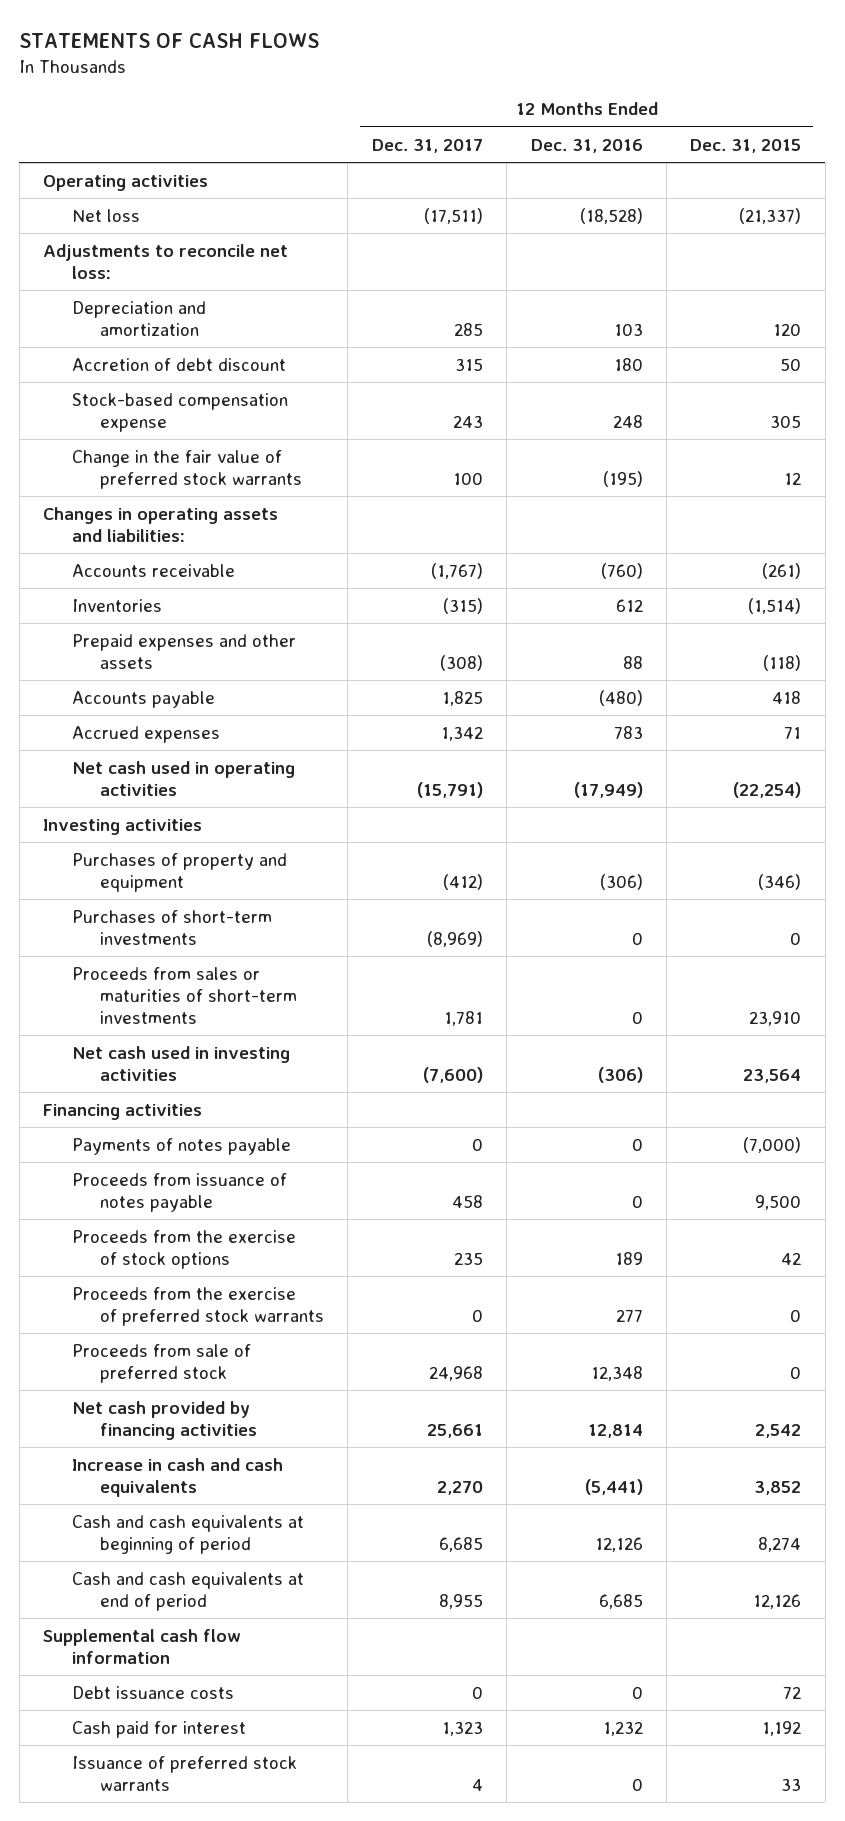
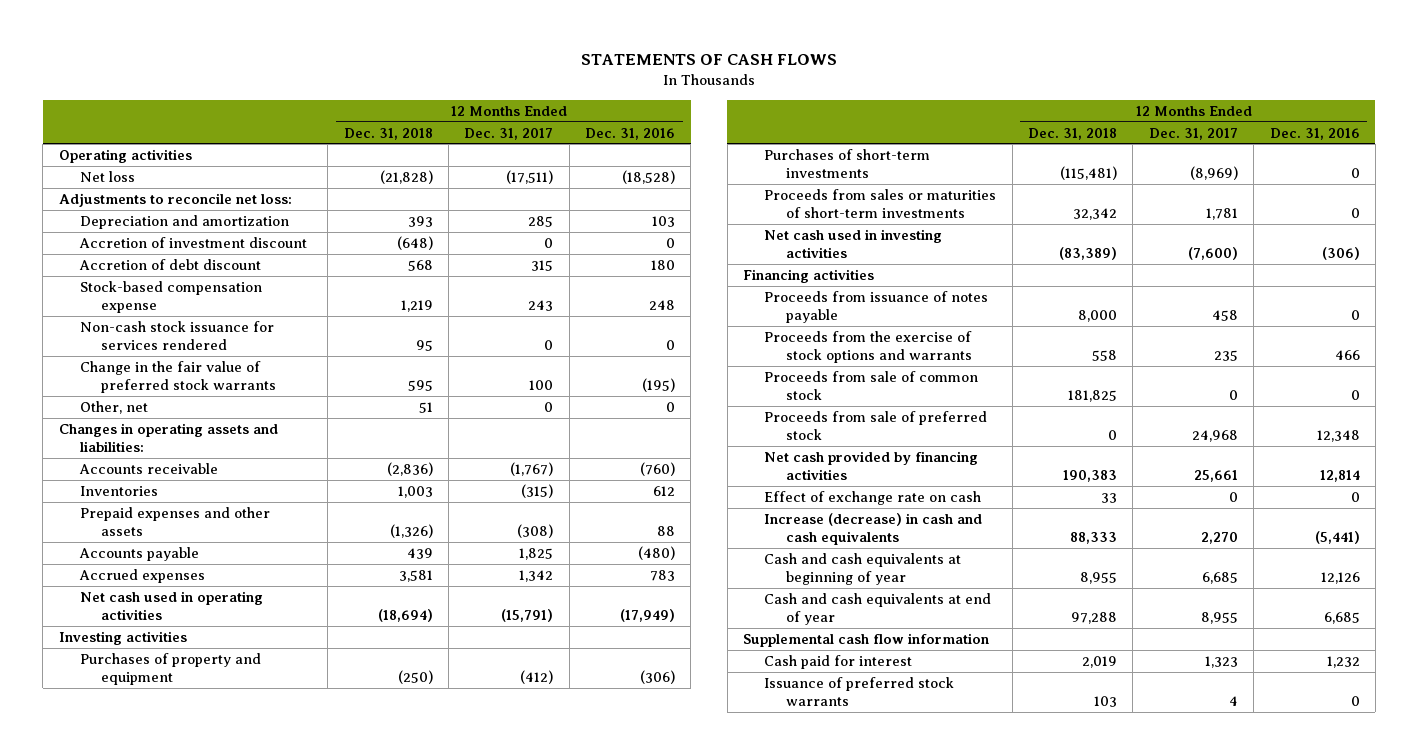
- | 12 Months Ended Dec. 31, 2017 | 12 Months Ended Dec. 31, 2016 | 12 Months Ended Dec. 31, 2015
+ | 12 Months Ended Dec. 31, 2018 | 12 Months Ended Dec. 31, 2017 | 12 Months Ended Dec. 31, 2016
+ Accretion of investment discount | (648) | 0 | 0
+ Non-cash stock issuance for services rendered | 95 | 0 | 0
+ Other, net | 51 | 0 | 0
- Payments of notes payable | 0 | 0 | (7,000)
- Proceeds from the exercise of stock options | 235 | 189 | 42
- Proceeds from the exercise of preferred stock warrants | 0 | 277 | 0
+ Proceeds from the exercise of stock options and warrants | 558 | 235 | 466
+ Proceeds from sale of common stock | 181,825 | 0 | 0
- Increase in cash and cash equivalents | 2,270 | (5,441) | 3,852
- Cash and cash equivalents at beginning of period | 6,685 | 12,126 | 8,274
- Cash and cash equivalents at end of period | 8,955 | 6,685 | 12,126
+ Effect of exchange rate on cash | 33 | 0 | 0
+ Increase (decrease) in cash and cash equivalents | 88,333 | 2,270 | (5,441)
+ Cash and cash equivalents at beginning of year | 8,955 | 6,685 | 12,126
+ Cash and cash equivalents at end of year | 97,288 | 8,955 | 6,685
- Debt issuance costs | 0 | 0 | 72

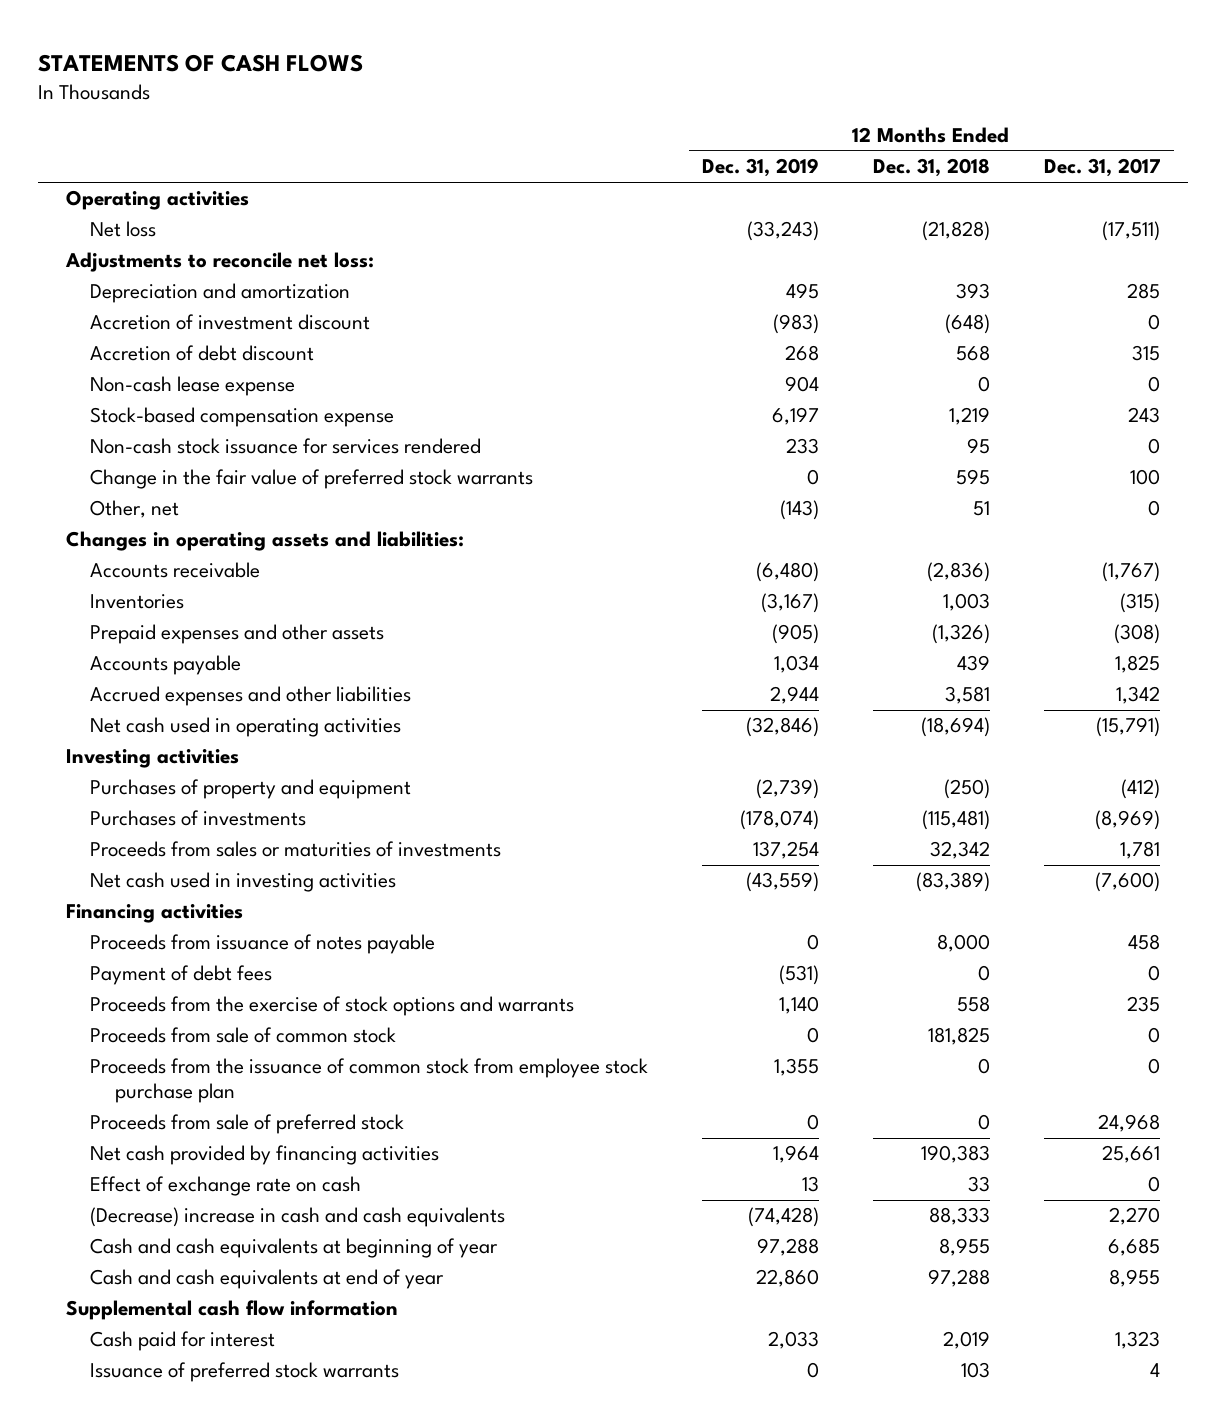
- | 12 Months Ended Dec. 31, 2018 | 12 Months Ended Dec. 31, 2017 | 12 Months Ended Dec. 31, 2016
+ | 12 Months Ended Dec. 31, 2019 | 12 Months Ended Dec. 31, 2018 | 12 Months Ended Dec. 31, 2017
+ Non-cash lease expense | 904 | 0 | 0
- Accrued expenses | 3,581 | 1,342 | 783
+ Accrued expenses and other liabilities | 2,944 | 3,581 | 1,342
- Purchases of short-term investments | (115,481) | (8,969) | 0
- Proceeds from sales or maturities of short-term investments | 32,342 | 1,781 | 0
+ Purchases of investments | (178,074) | (115,481) | (8,969)
+ Proceeds from sales or maturities of investments | 137,254 | 32,342 | 1,781
+ Payment of debt fees | (531) | 0 | 0
+ Proceeds from the issuance of common stock from employee stock purchase plan | 1,355 | 0 | 0
- Increase (decrease) in cash and cash equivalents | 88,333 | 2,270 | (5,441)
+ (Decrease) increase in cash and cash equivalents | (74,428) | 88,333 | 2,270

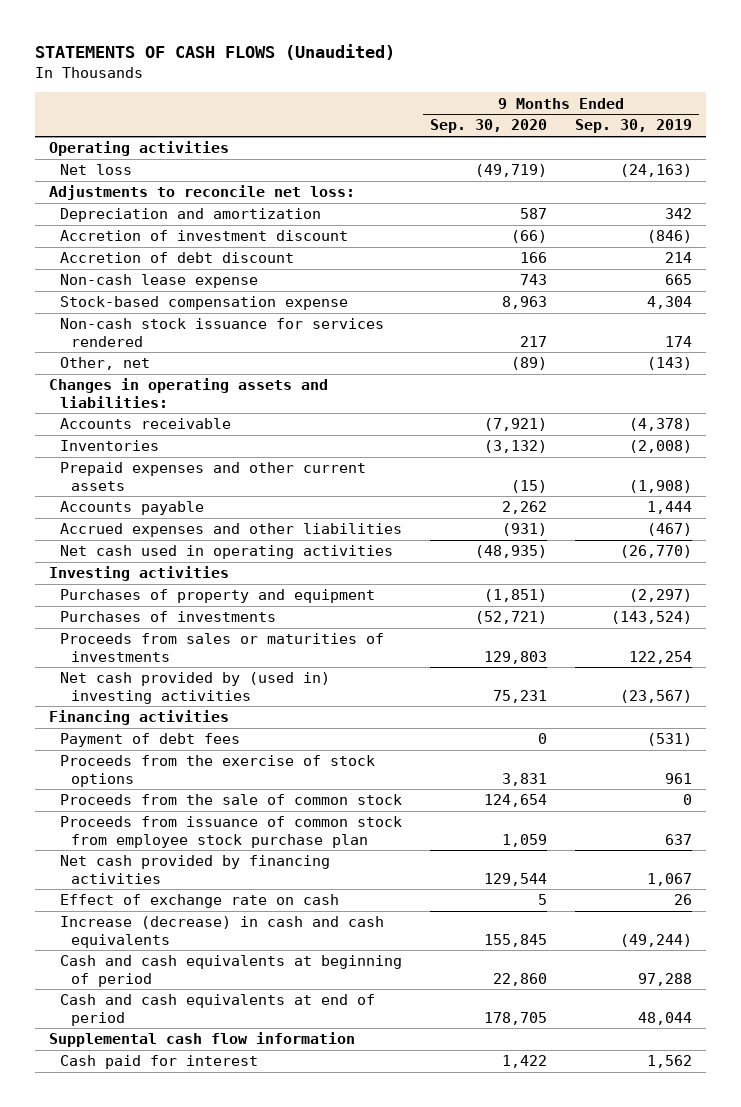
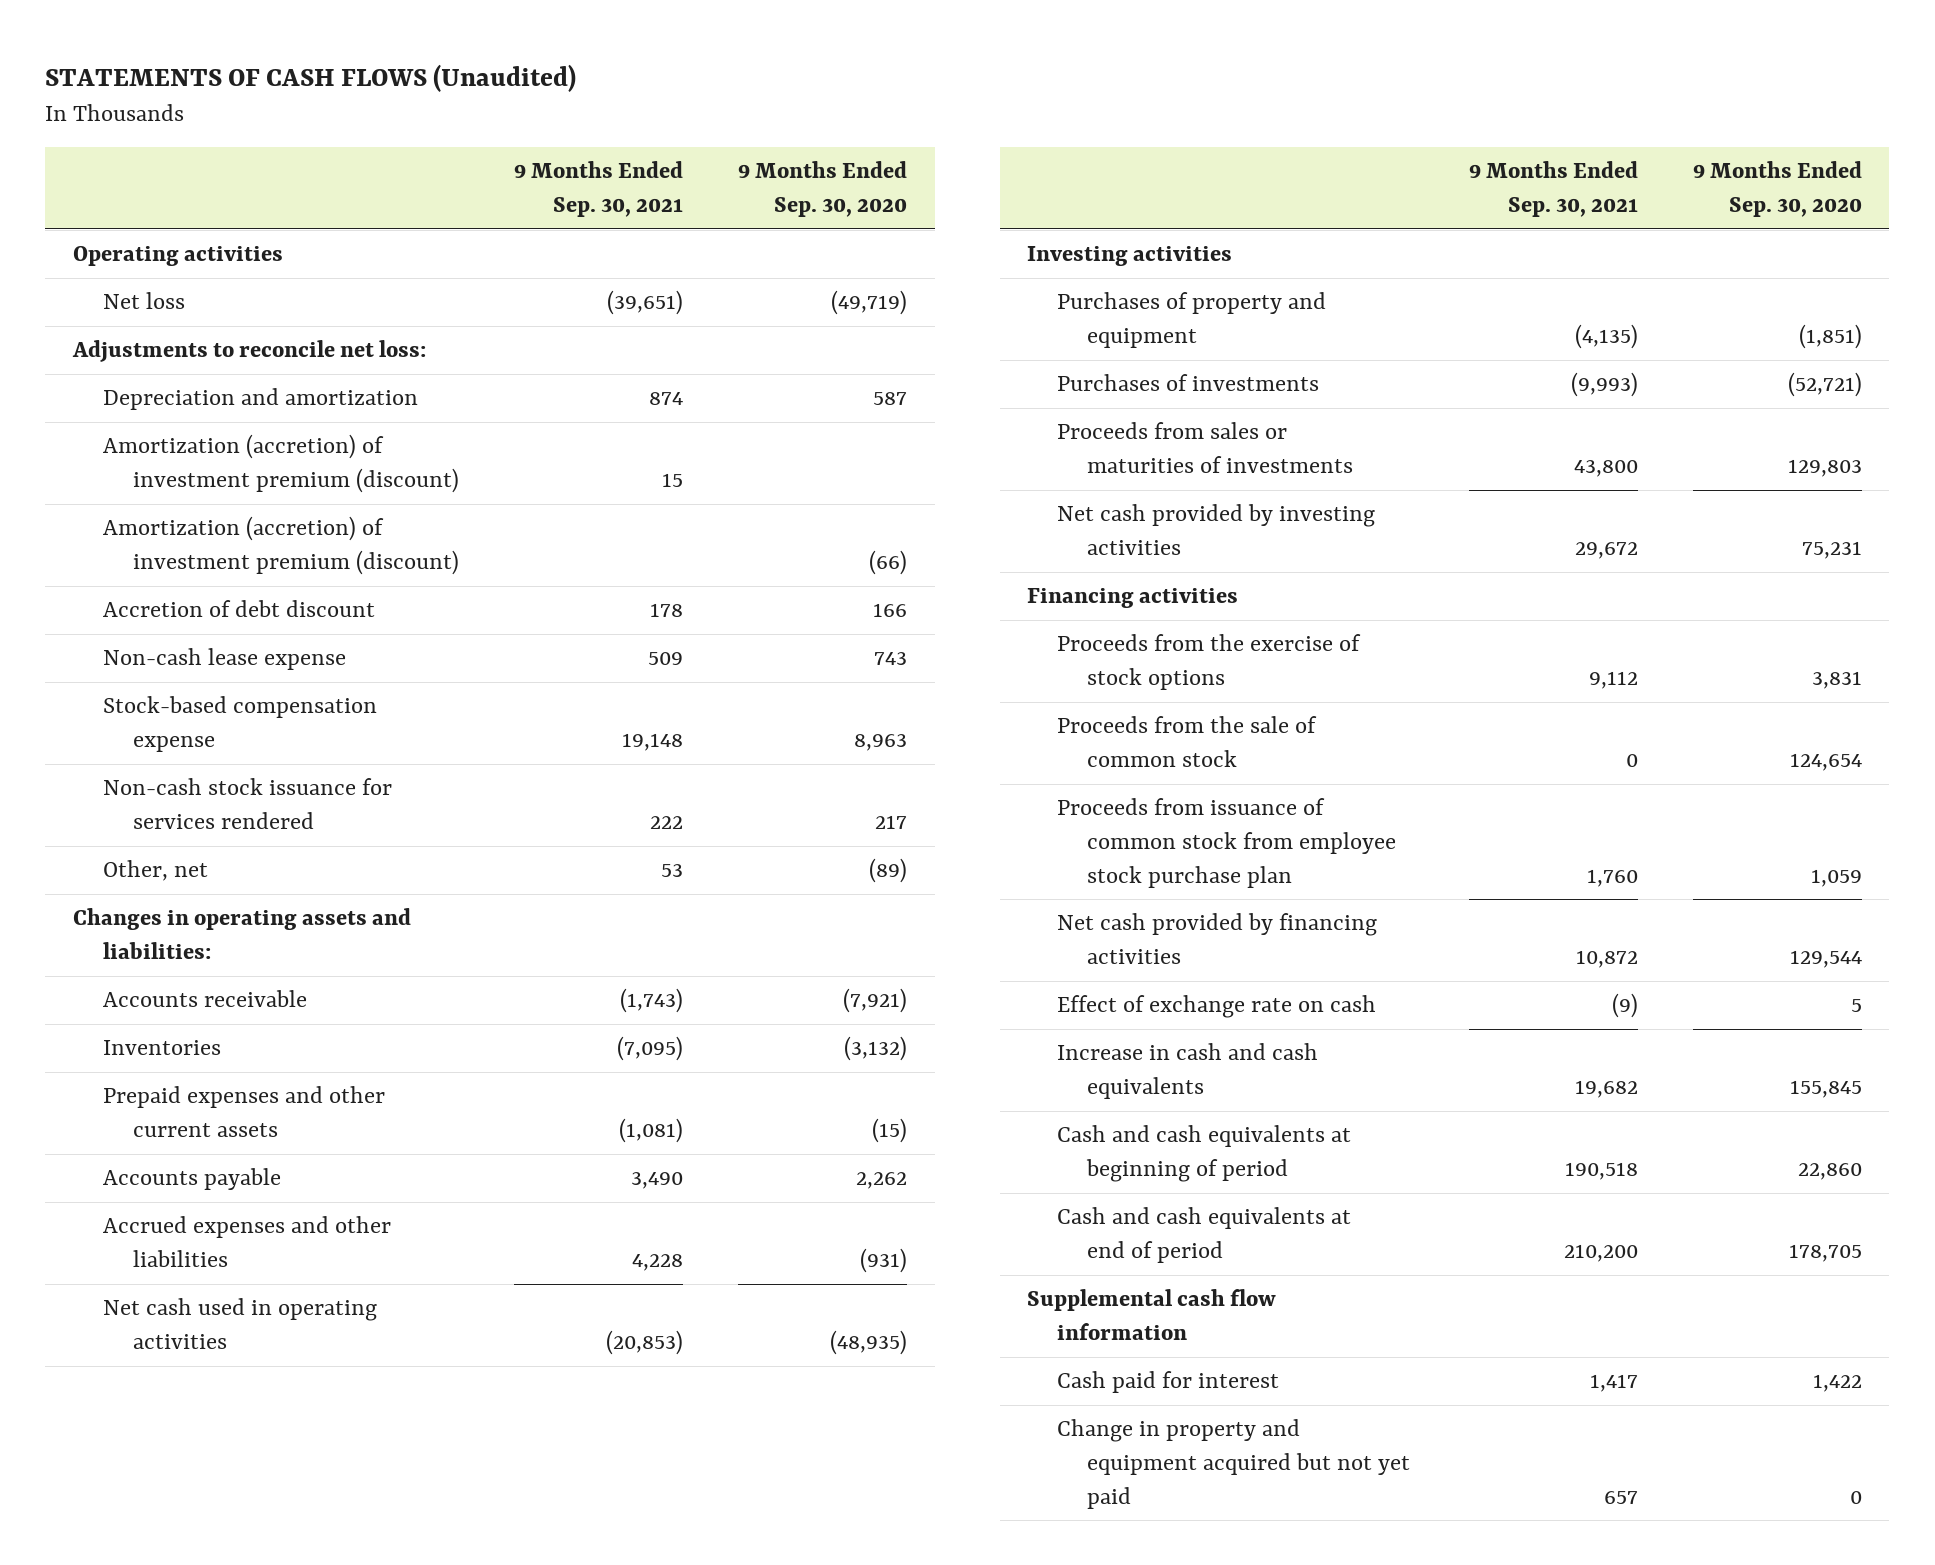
- | 9 Months Ended Sep. 30, 2020 | 9 Months Ended Sep. 30, 2019
+ | 9 Months Ended Sep. 30, 2021 | 9 Months Ended Sep. 30, 2020
- Accretion of investment discount | (66) | (846)
+ Amortization (accretion) of investment premium (discount) | 15 |
+ Amortization (accretion) of investment premium (discount) | | (66)
- Net cash provided by (used in) investing activities | 75,231 | (23,567)
+ Net cash provided by investing activities | 29,672 | 75,231
- Payment of debt fees | 0 | (531)
- Increase (decrease) in cash and cash equivalents | 155,845 | (49,244)
+ Increase in cash and cash equivalents | 19,682 | 155,845
+ Change in property and equipment acquired but not yet paid | 657 | 0

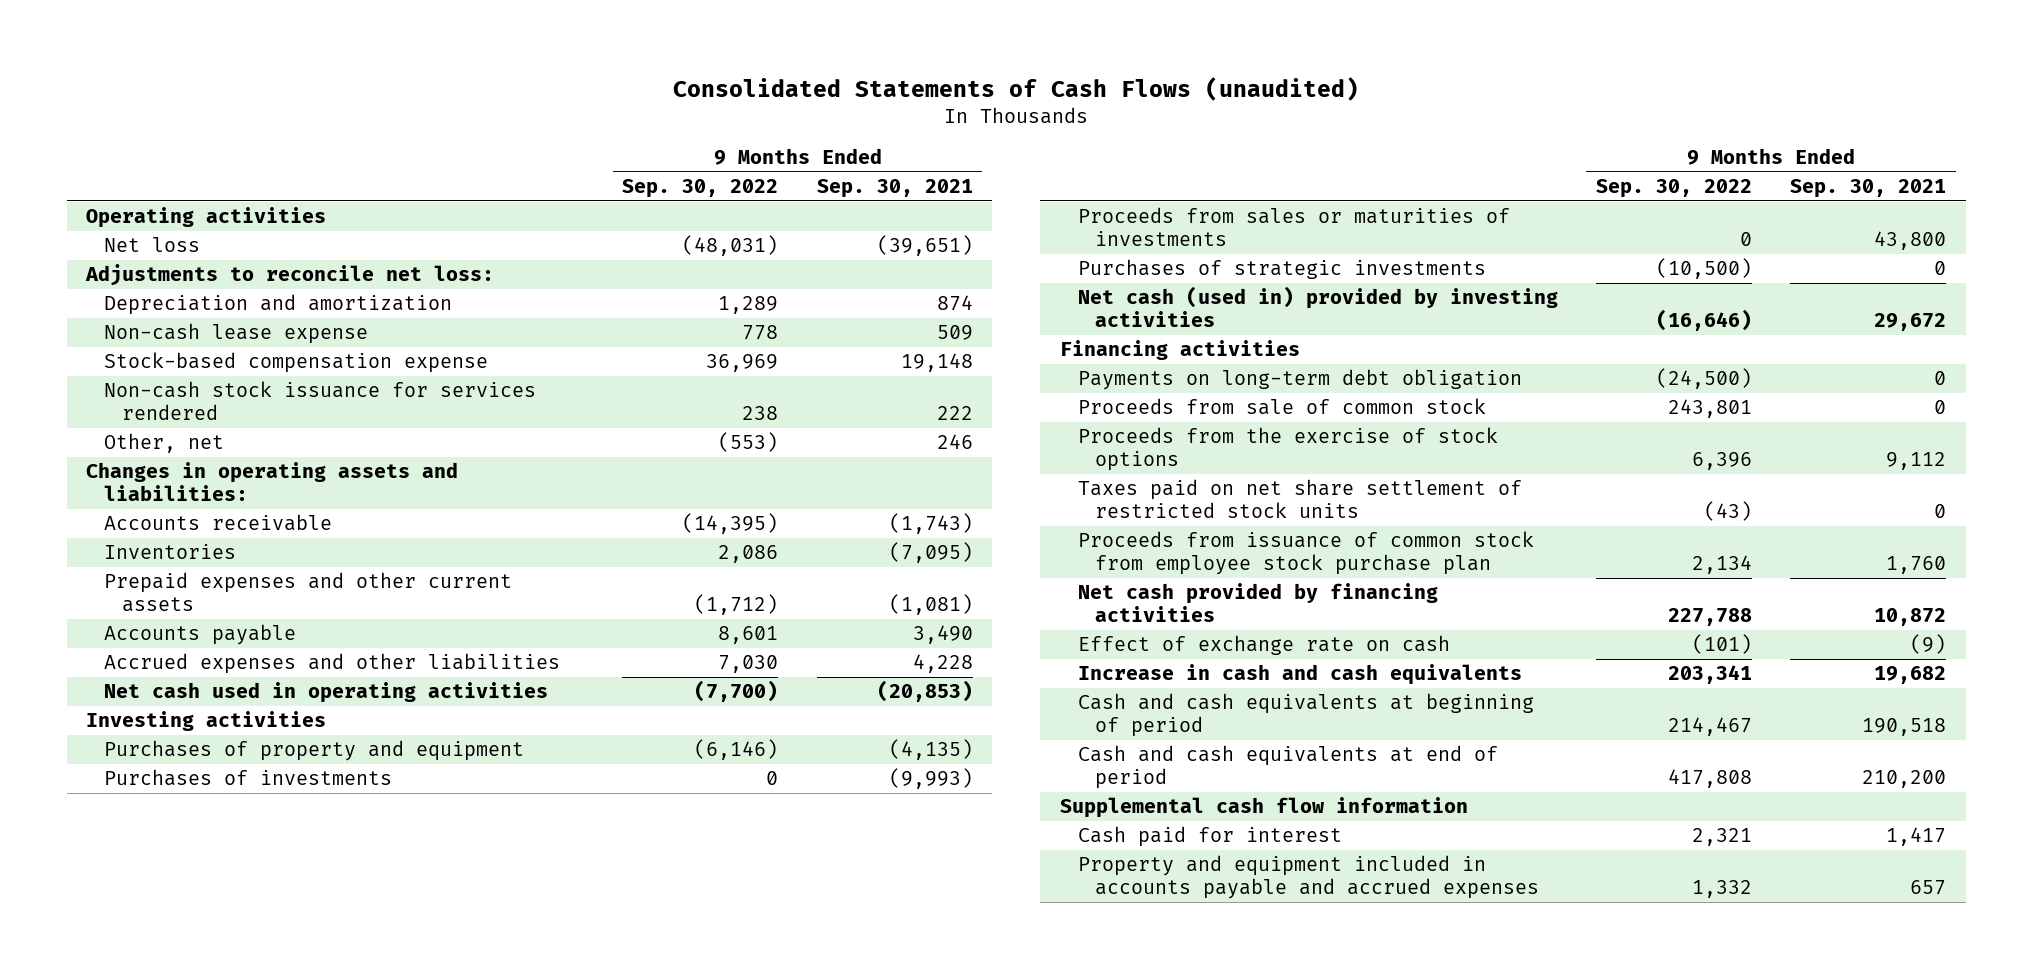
- STATEMENTS OF CASH FLOWS (Unaudited)
+ Consolidated Statements of Cash Flows (unaudited)
- | 9 Months Ended Sep. 30, 2021 | 9 Months Ended Sep. 30, 2020
+ | 9 Months Ended Sep. 30, 2022 | 9 Months Ended Sep. 30, 2021
- Amortization (accretion) of investment premium (discount) | 15 |
- Amortization (accretion) of investment premium (discount) | | (66)
- Accretion of debt discount | 178 | 166
- Other, net | 53 | (89)
+ Other, net | (553) | 246
- Net cash provided by investing activities | 29,672 | 75,231
+ Purchases of strategic investments | (10,500) | 0
+ Net cash (used in) provided by investing activities | (16,646) | 29,672
+ Payments on long-term debt obligation | (24,500) | 0
+ Proceeds from sale of common stock | 243,801 | 0
- Proceeds from the sale of common stock | 0 | 124,654
+ Taxes paid on net share settlement of restricted stock units | (43) | 0
- Change in property and equipment acquired but not yet paid | 657 | 0
+ Property and equipment included in accounts payable and accrued expenses | 1,332 | 657

